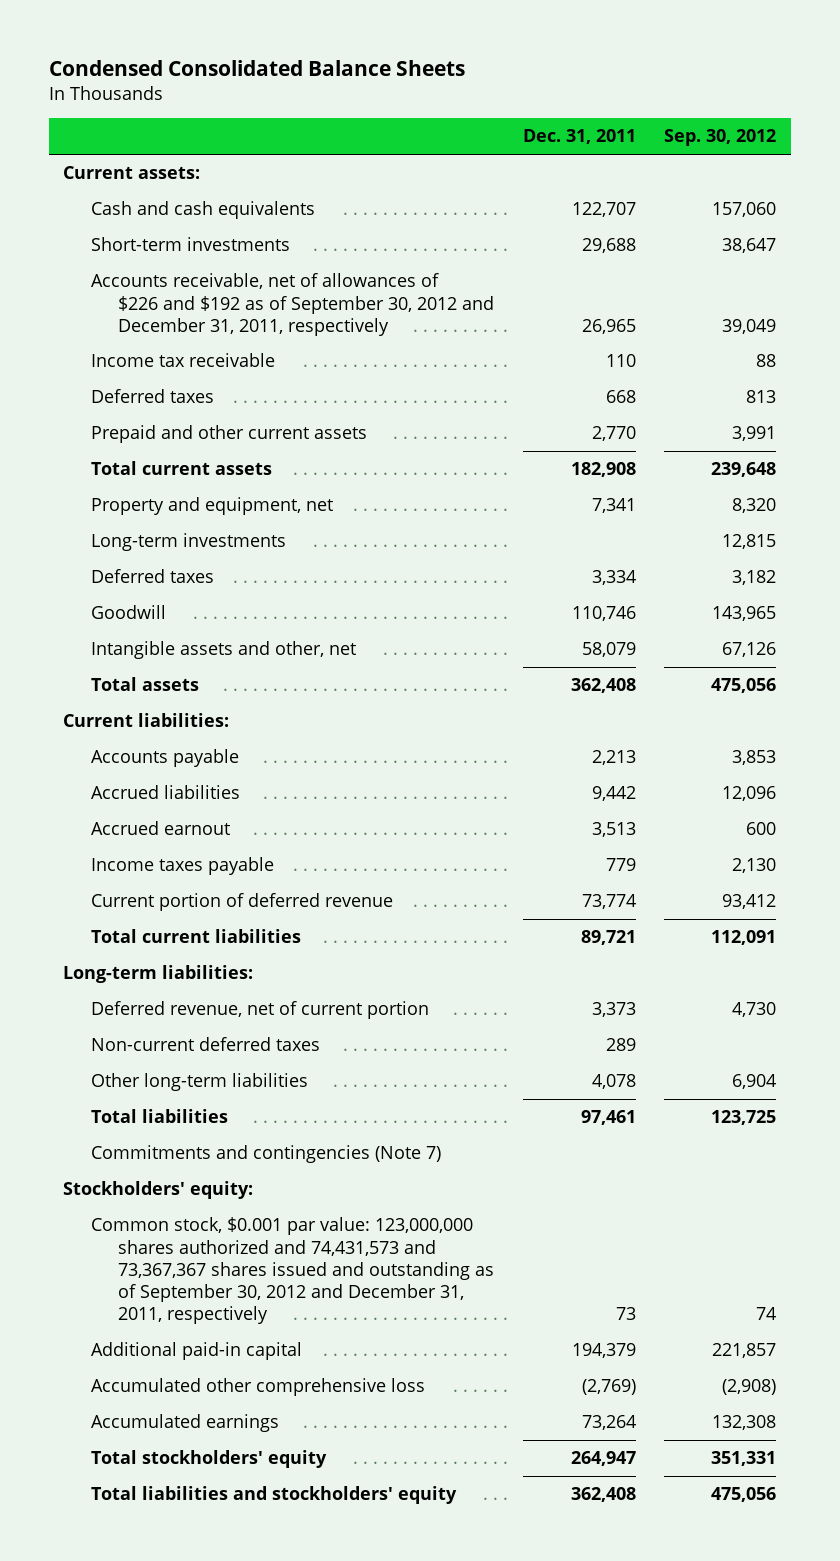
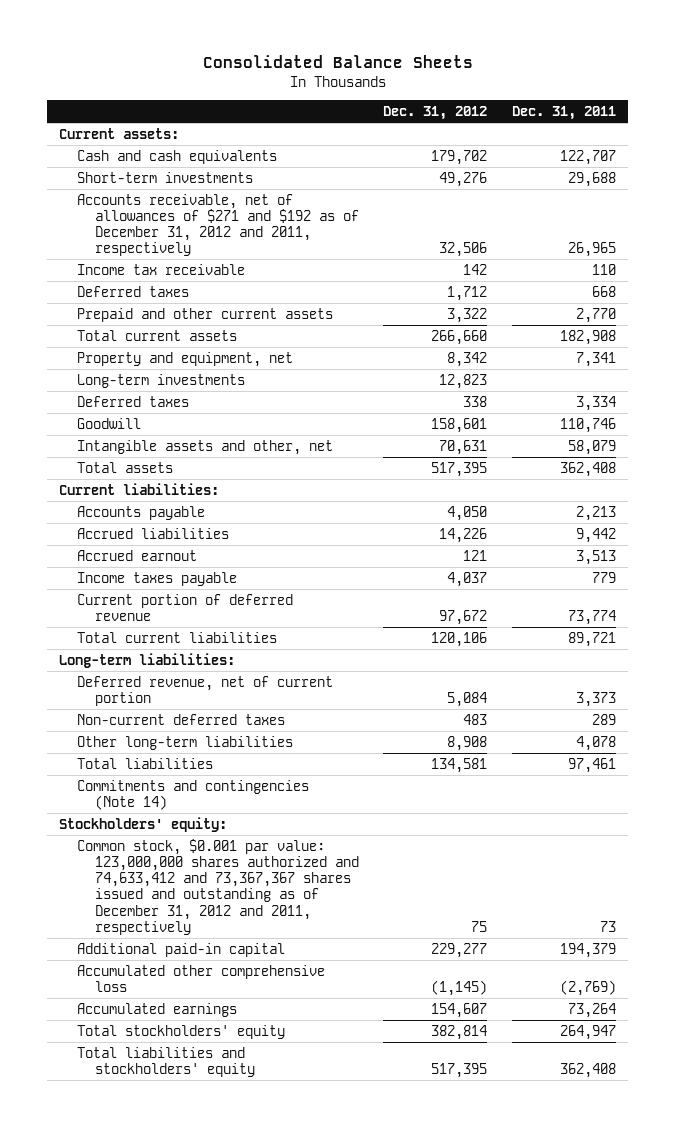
- Condensed Consolidated Balance Sheets
+ Consolidated Balance Sheets
- | Dec. 31, 2011 | Sep. 30, 2012
+ | Dec. 31, 2012 | Dec. 31, 2011
- Accounts receivable, net of allowances of $226 and $192 as of September 30, 2012 and December 31, 2011, respectively | 26,965 | 39,049
+ Accounts receivable, net of allowances of $271 and $192 as of December 31, 2012 and 2011, respectively | 32,506 | 26,965
- Commitments and contingencies (Note 7)
+ Commitments and contingencies (Note 14)
- Common stock, $0.001 par value: 123,000,000 shares authorized and 74,431,573 and 73,367,367 shares issued and outstanding as of September 30, 2012 and December 31, 2011, respectively | 73 | 74
+ Common stock, $0.001 par value: 123,000,000 shares authorized and 74,633,412 and 73,367,367 shares issued and outstanding as of December 31, 2012 and 2011, respectively | 75 | 73

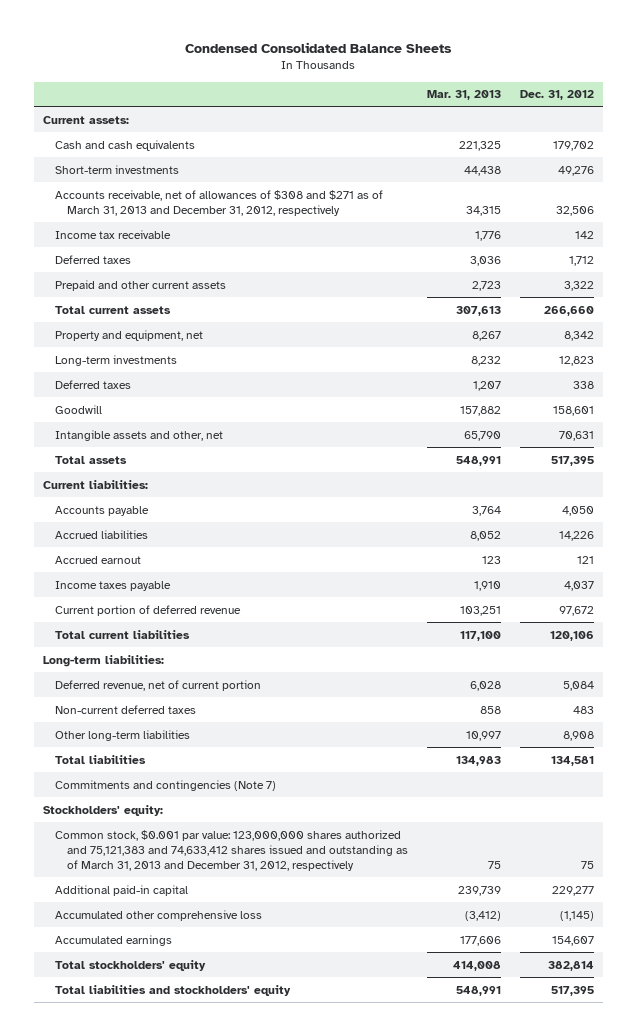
- Consolidated Balance Sheets
+ Condensed Consolidated Balance Sheets
- | Dec. 31, 2012 | Dec. 31, 2011
+ | Mar. 31, 2013 | Dec. 31, 2012
- Accounts receivable, net of allowances of $271 and $192 as of December 31, 2012 and 2011, respectively | 32,506 | 26,965
+ Accounts receivable, net of allowances of $308 and $271 as of March 31, 2013 and December 31, 2012, respectively | 34,315 | 32,506
- Commitments and contingencies (Note 14)
+ Commitments and contingencies (Note 7)
- Common stock, $0.001 par value: 123,000,000 shares authorized and 74,633,412 and 73,367,367 shares issued and outstanding as of December 31, 2012 and 2011, respectively | 75 | 73
+ Common stock, $0.001 par value: 123,000,000 shares authorized and 75,121,383 and 74,633,412 shares issued and outstanding as of March 31, 2013 and December 31, 2012, respectively | 75 | 75

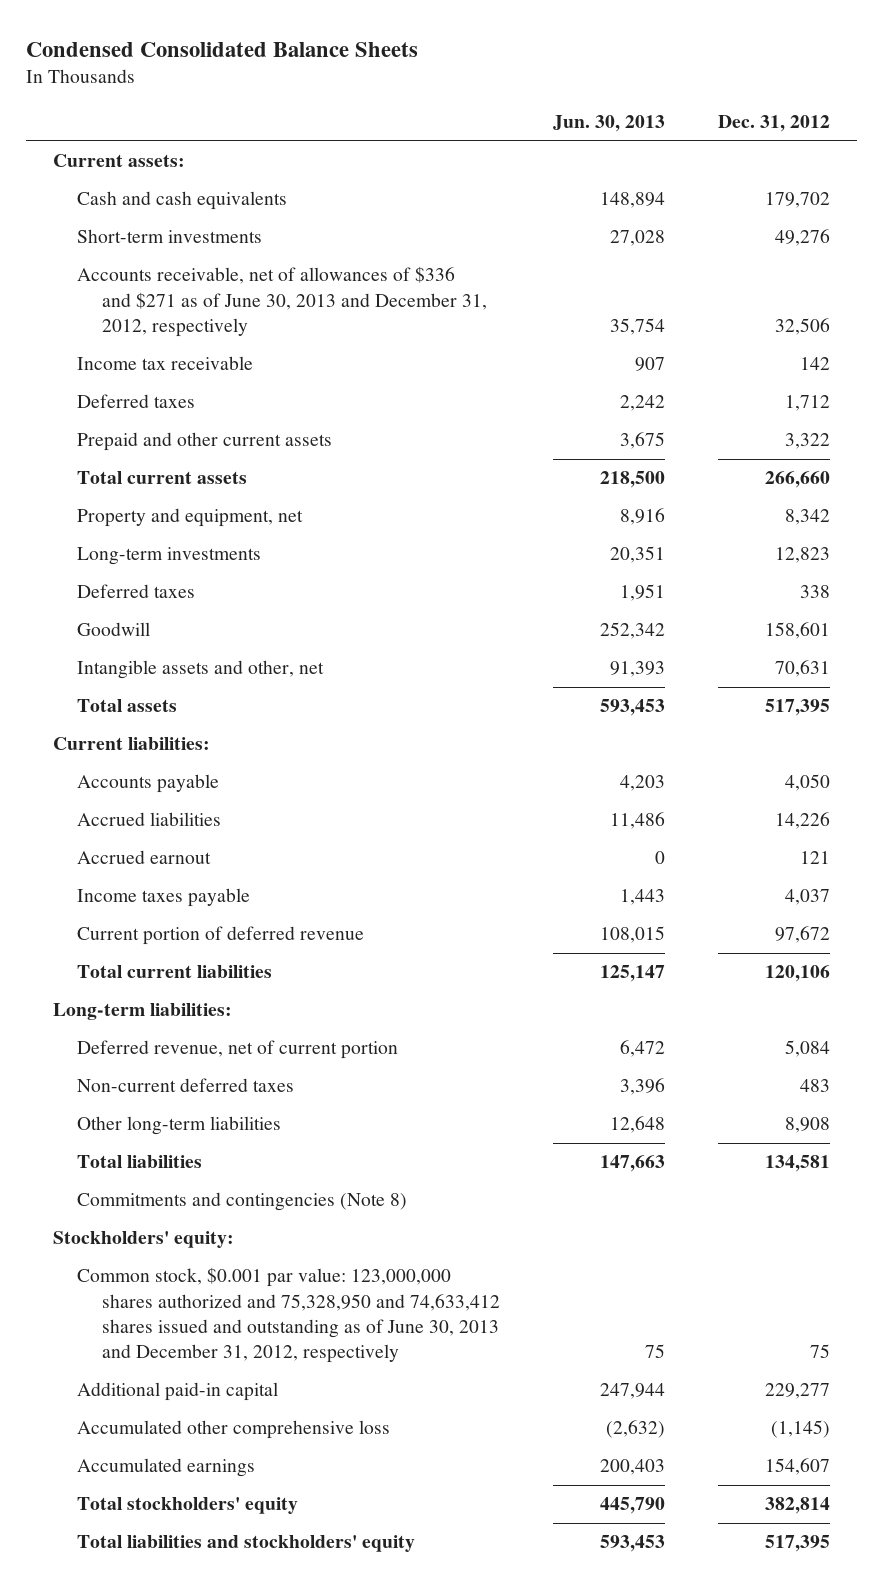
- | Mar. 31, 2013 | Dec. 31, 2012
+ | Jun. 30, 2013 | Dec. 31, 2012
- Accounts receivable, net of allowances of $308 and $271 as of March 31, 2013 and December 31, 2012, respectively | 34,315 | 32,506
+ Accounts receivable, net of allowances of $336 and $271 as of June 30, 2013 and December 31, 2012, respectively | 35,754 | 32,506
- Commitments and contingencies (Note 7)
+ Commitments and contingencies (Note 8)
- Common stock, $0.001 par value: 123,000,000 shares authorized and 75,121,383 and 74,633,412 shares issued and outstanding as of March 31, 2013 and December 31, 2012, respectively | 75 | 75
+ Common stock, $0.001 par value: 123,000,000 shares authorized and 75,328,950 and 74,633,412 shares issued and outstanding as of June 30, 2013 and December 31, 2012, respectively | 75 | 75

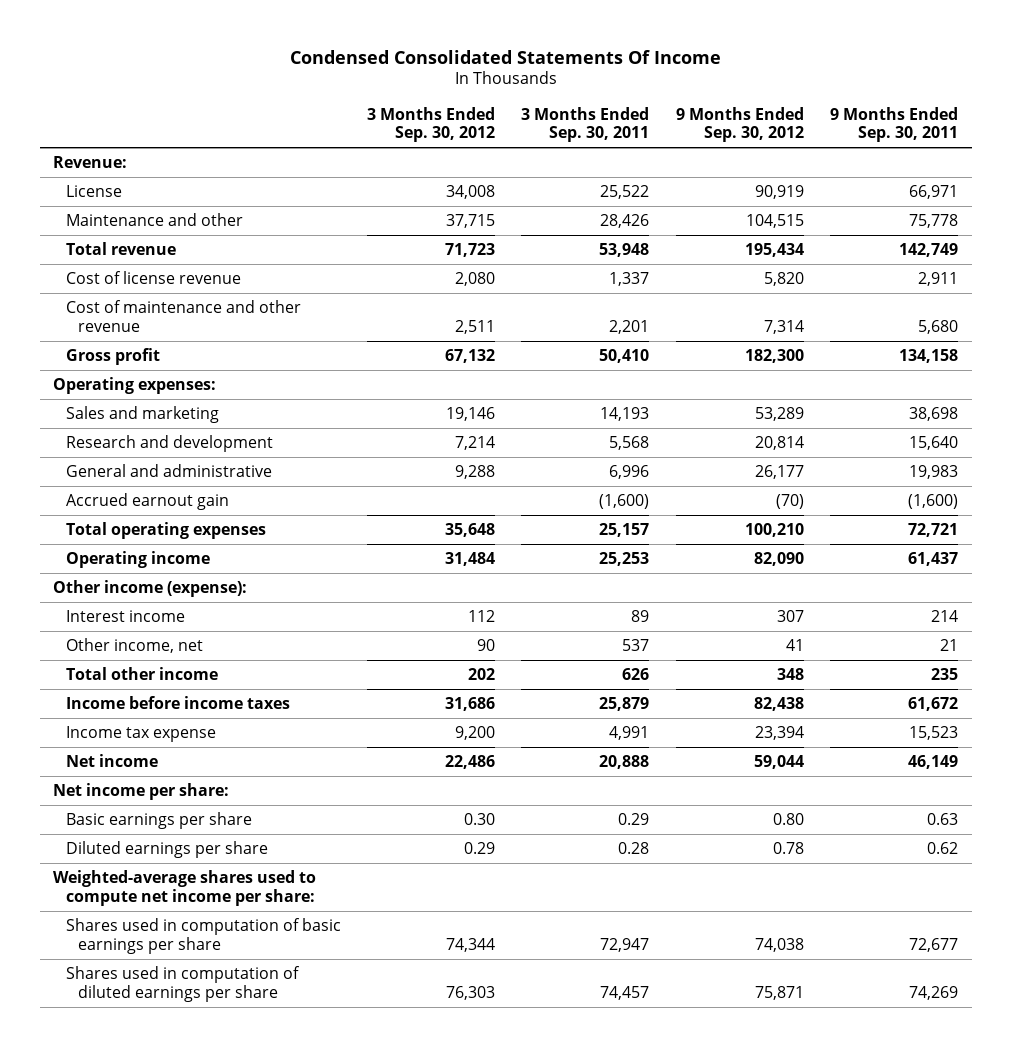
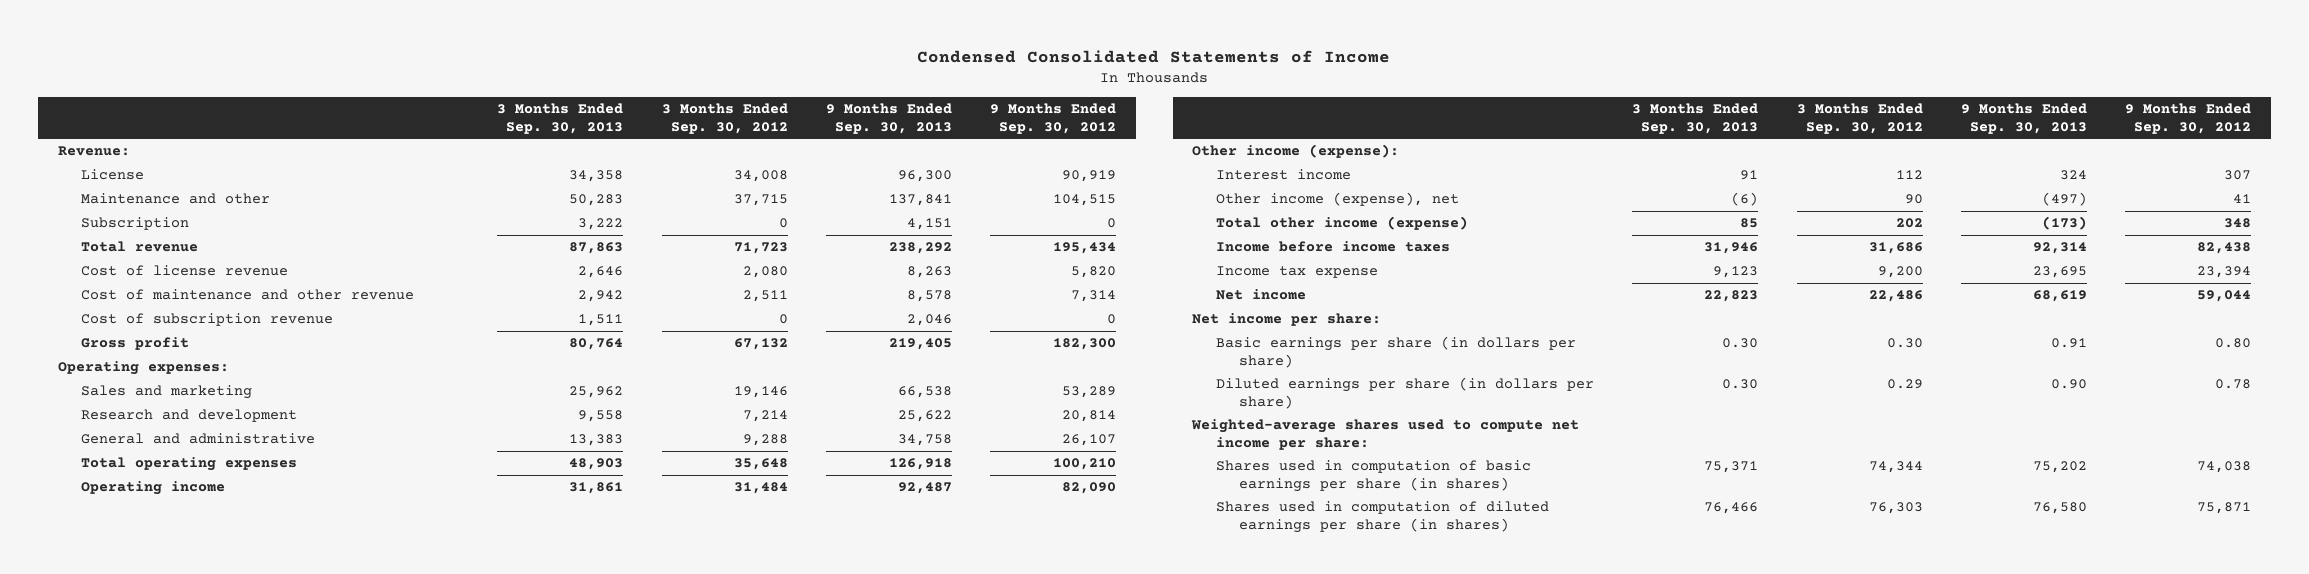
- Condensed Consolidated Statements Of Income
+ Condensed Consolidated Statements of Income
- | 3 Months Ended Sep. 30, 2012 | 3 Months Ended Sep. 30, 2011 | 9 Months Ended Sep. 30, 2012 | 9 Months Ended Sep. 30, 2011
+ | 3 Months Ended Sep. 30, 2013 | 3 Months Ended Sep. 30, 2012 | 9 Months Ended Sep. 30, 2013 | 9 Months Ended Sep. 30, 2012
+ Subscription | 3,222 | 0 | 4,151 | 0
+ Cost of subscription revenue | 1,511 | 0 | 2,046 | 0
- General and administrative | 9,288 | 6,996 | 26,177 | 19,983
- Accrued earnout gain | | (1,600) | (70) | (1,600)
+ General and administrative | 13,383 | 9,288 | 34,758 | 26,107
- Other income, net | 90 | 537 | 41 | 21
- Total other income | 202 | 626 | 348 | 235
+ Other income (expense), net | (6) | 90 | (497) | 41
+ Total other income (expense) | 85 | 202 | (173) | 348
- Basic earnings per share | 0.30 | 0.29 | 0.80 | 0.63
- Diluted earnings per share | 0.29 | 0.28 | 0.78 | 0.62
+ Basic earnings per share (in dollars per share) | 0.30 | 0.30 | 0.91 | 0.80
+ Diluted earnings per share (in dollars per share) | 0.30 | 0.29 | 0.90 | 0.78
- Shares used in computation of basic earnings per share | 74,344 | 72,947 | 74,038 | 72,677
- Shares used in computation of diluted earnings per share | 76,303 | 74,457 | 75,871 | 74,269
+ Shares used in computation of basic earnings per share (in shares) | 75,371 | 74,344 | 75,202 | 74,038
+ Shares used in computation of diluted earnings per share (in shares) | 76,466 | 76,303 | 76,580 | 75,871

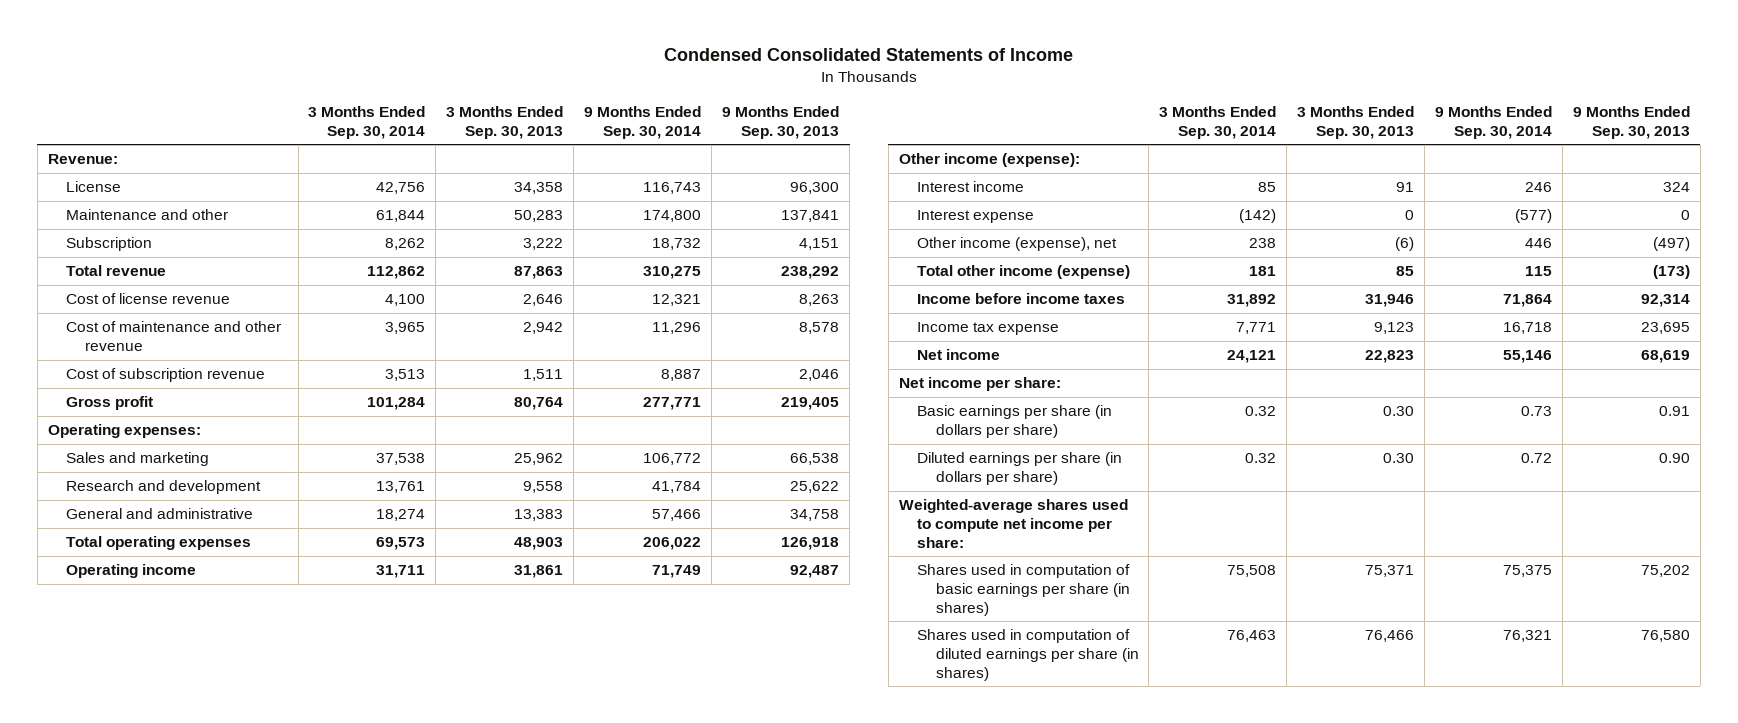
- | 3 Months Ended Sep. 30, 2013 | 3 Months Ended Sep. 30, 2012 | 9 Months Ended Sep. 30, 2013 | 9 Months Ended Sep. 30, 2012
+ | 3 Months Ended Sep. 30, 2014 | 3 Months Ended Sep. 30, 2013 | 9 Months Ended Sep. 30, 2014 | 9 Months Ended Sep. 30, 2013
+ Interest expense | (142) | 0 | (577) | 0

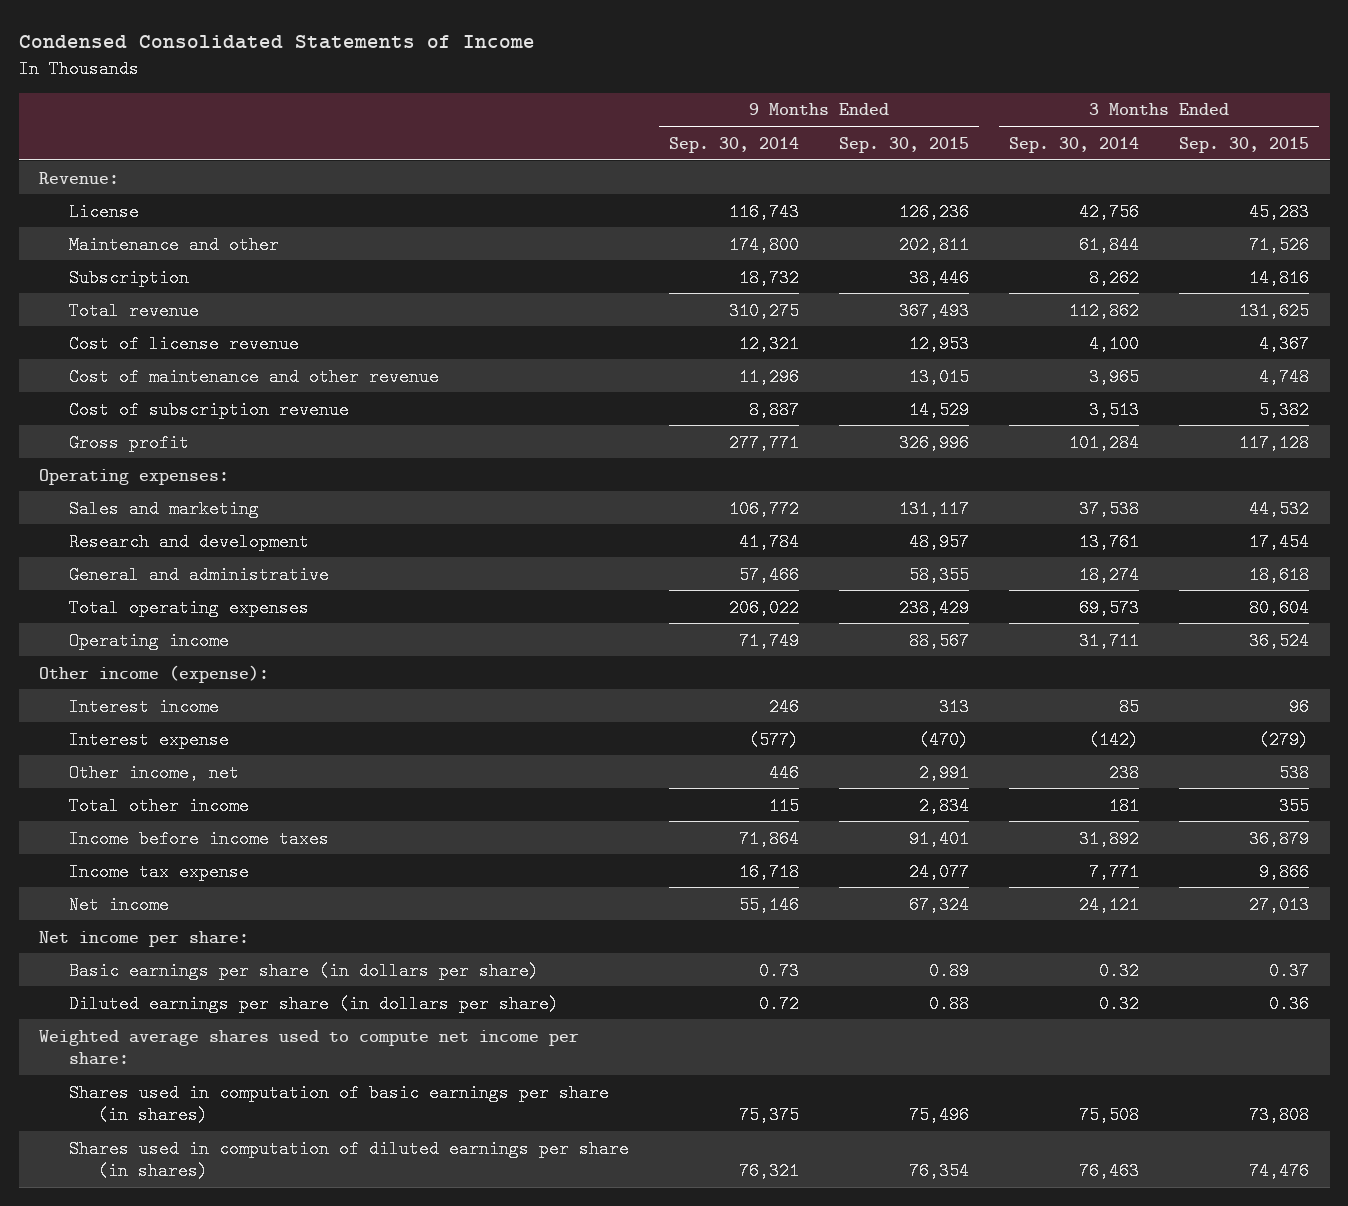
- | 3 Months Ended Sep. 30, 2014 | 3 Months Ended Sep. 30, 2013 | 9 Months Ended Sep. 30, 2014 | 9 Months Ended Sep. 30, 2013
+ | 9 Months Ended Sep. 30, 2014 | 9 Months Ended Sep. 30, 2015 | 3 Months Ended Sep. 30, 2014 | 3 Months Ended Sep. 30, 2015
- Other income (expense), net | 238 | (6) | 446 | (497)
- Total other income (expense) | 181 | 85 | 115 | (173)
+ Other income, net | 446 | 2,991 | 238 | 538
+ Total other income | 115 | 2,834 | 181 | 355
- Weighted-average shares used to compute net income per share:
+ Weighted average shares used to compute net income per share:

